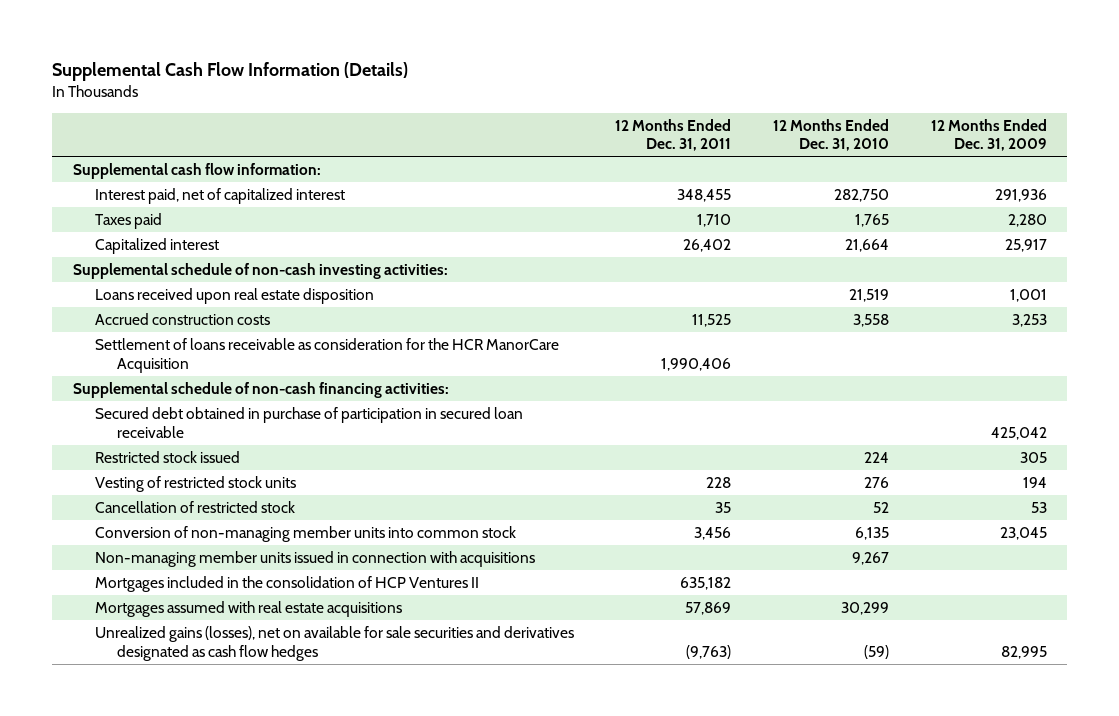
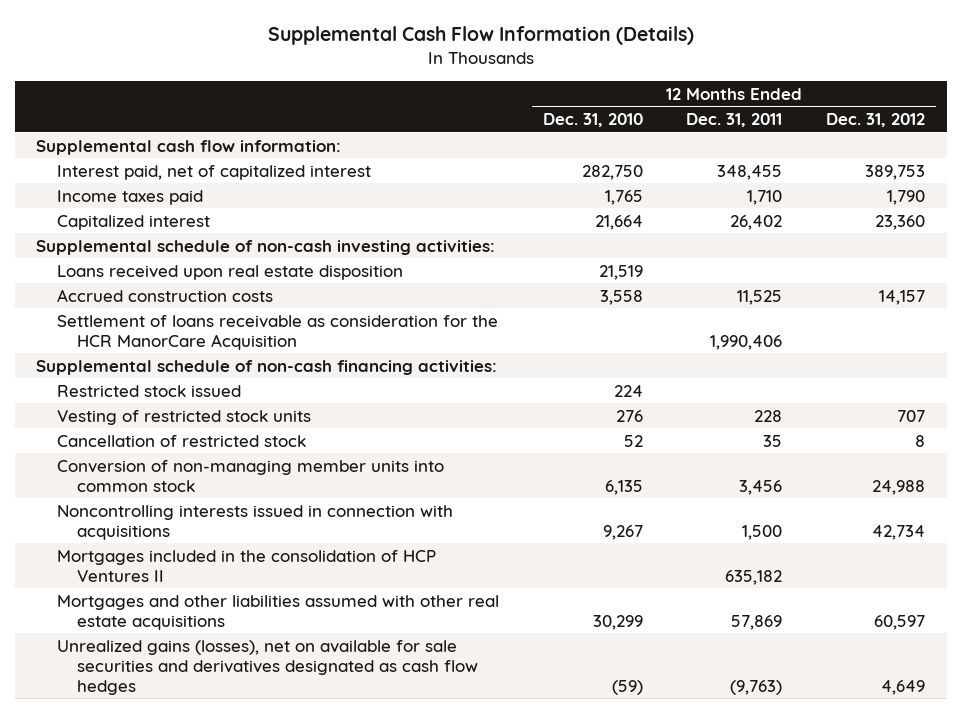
- | 12 Months Ended Dec. 31, 2011 | 12 Months Ended Dec. 31, 2010 | 12 Months Ended Dec. 31, 2009
+ | 12 Months Ended Dec. 31, 2010 | 12 Months Ended Dec. 31, 2011 | 12 Months Ended Dec. 31, 2012
- Taxes paid | 1,710 | 1,765 | 2,280
+ Income taxes paid | 1,765 | 1,710 | 1,790
- Secured debt obtained in purchase of participation in secured loan receivable | | | 425,042
- Non-managing member units issued in connection with acquisitions | | 9,267 |
+ Noncontrolling interests issued in connection with acquisitions | 9,267 | 1,500 | 42,734
- Mortgages assumed with real estate acquisitions | 57,869 | 30,299 |
+ Mortgages and other liabilities assumed with other real estate acquisitions | 30,299 | 57,869 | 60,597

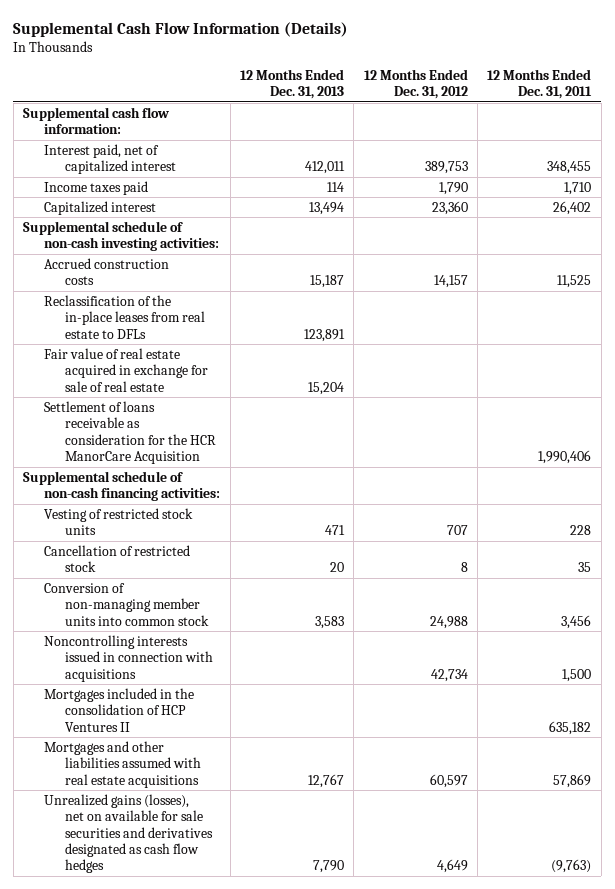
- | 12 Months Ended Dec. 31, 2010 | 12 Months Ended Dec. 31, 2011 | 12 Months Ended Dec. 31, 2012
+ | 12 Months Ended Dec. 31, 2013 | 12 Months Ended Dec. 31, 2012 | 12 Months Ended Dec. 31, 2011
- Loans received upon real estate disposition | 21,519 | |
+ Reclassification of the in-place leases from real estate to DFLs | 123,891 | |
+ Fair value of real estate acquired in exchange for sale of real estate | 15,204 | |
- Restricted stock issued | 224 | |
- Mortgages and other liabilities assumed with other real estate acquisitions | 30,299 | 57,869 | 60,597
+ Mortgages and other liabilities assumed with real estate acquisitions | 12,767 | 60,597 | 57,869

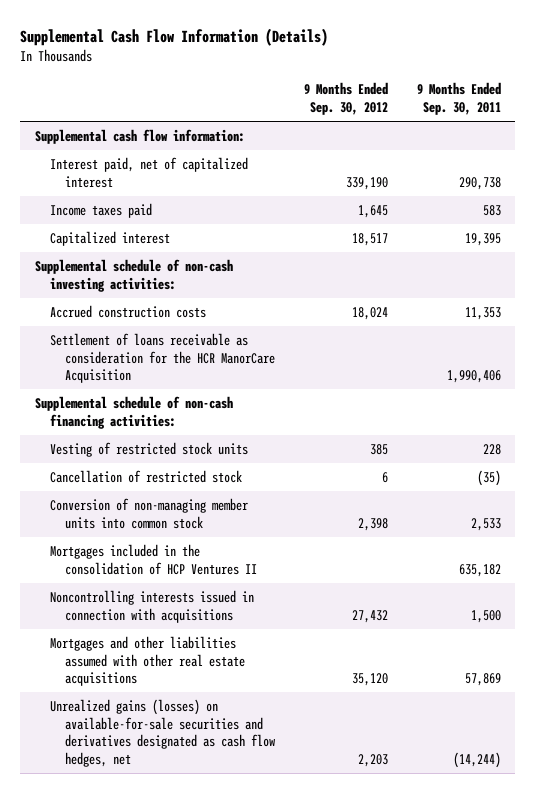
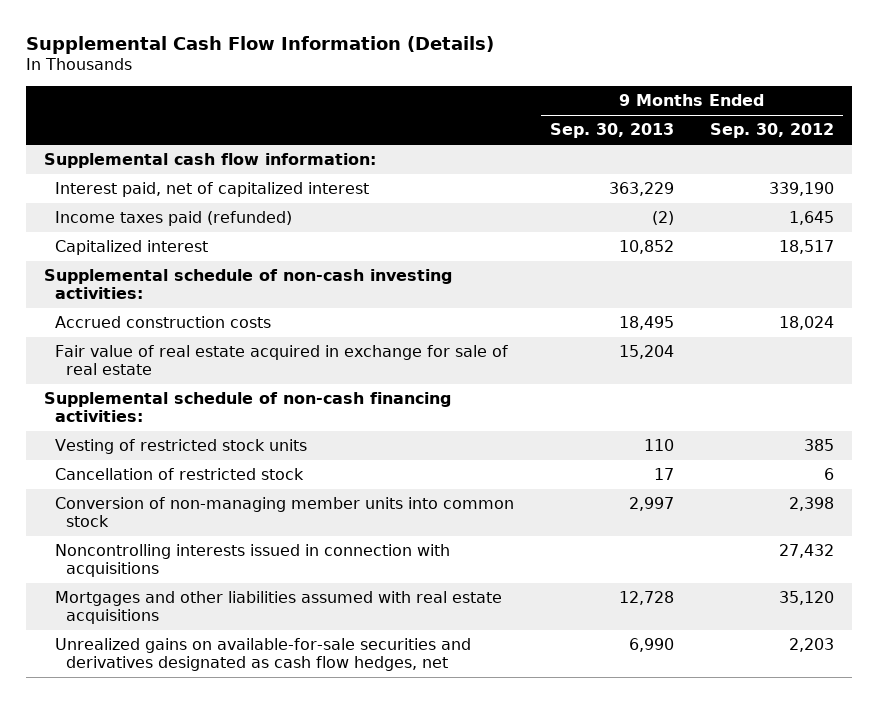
- | 9 Months Ended Sep. 30, 2012 | 9 Months Ended Sep. 30, 2011
+ | 9 Months Ended Sep. 30, 2013 | 9 Months Ended Sep. 30, 2012
- Income taxes paid | 1,645 | 583
+ Income taxes paid (refunded) | (2) | 1,645
- Settlement of loans receivable as consideration for the HCR ManorCare Acquisition | | 1,990,406
+ Fair value of real estate acquired in exchange for sale of real estate | 15,204 |
- Mortgages included in the consolidation of HCP Ventures II | | 635,182
- Mortgages and other liabilities assumed with other real estate acquisitions | 35,120 | 57,869
- Unrealized gains (losses) on available-for-sale securities and derivatives designated as cash flow hedges, net | 2,203 | (14,244)
+ Mortgages and other liabilities assumed with real estate acquisitions | 12,728 | 35,120
+ Unrealized gains on available-for-sale securities and derivatives designated as cash flow hedges, net | 6,990 | 2,203

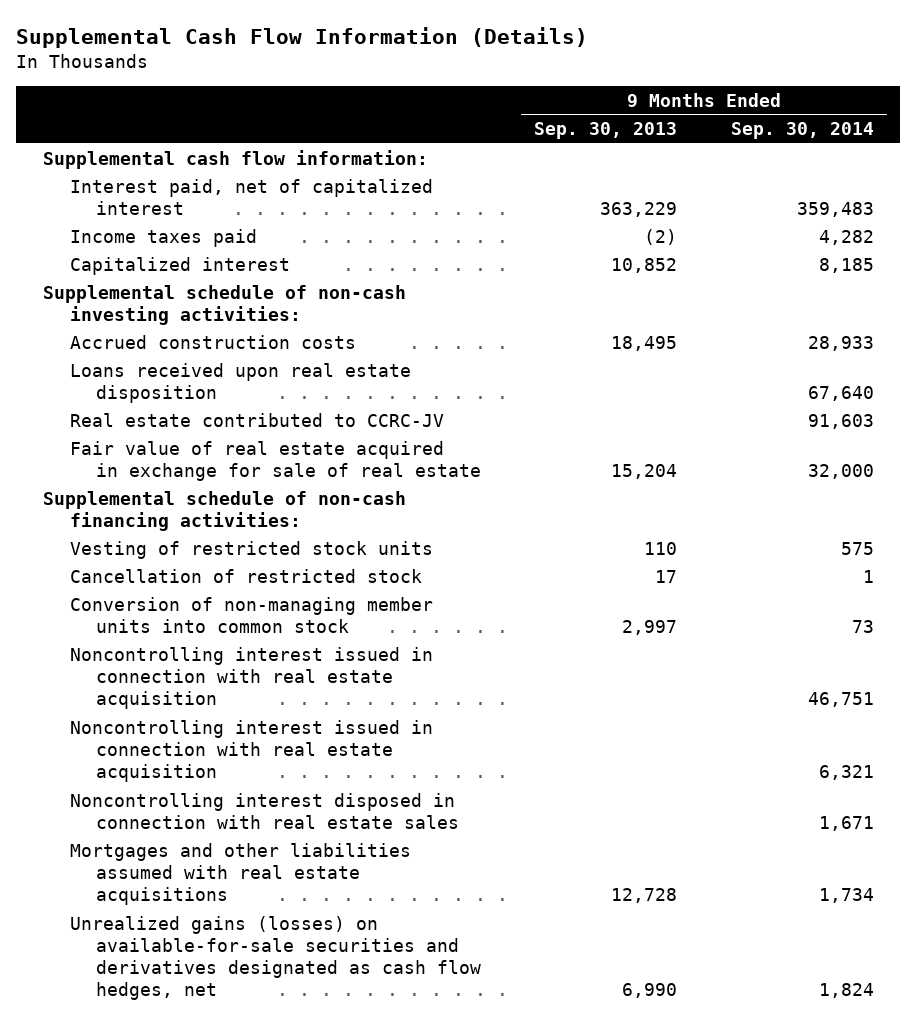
- | 9 Months Ended Sep. 30, 2013 | 9 Months Ended Sep. 30, 2012
+ | 9 Months Ended Sep. 30, 2013 | 9 Months Ended Sep. 30, 2014
- Income taxes paid (refunded) | (2) | 1,645
+ Income taxes paid | (2) | 4,282
+ Loans received upon real estate disposition | | 67,640
+ Real estate contributed to CCRC-JV | | 91,603
- Noncontrolling interests issued in connection with acquisitions | | 27,432
+ Noncontrolling interest issued in connection with real estate acquisition | | 46,751
+ Noncontrolling interest issued in connection with real estate acquisition | | 6,321
+ Noncontrolling interest disposed in connection with real estate sales | | 1,671
- Unrealized gains on available-for-sale securities and derivatives designated as cash flow hedges, net | 6,990 | 2,203
+ Unrealized gains (losses) on available-for-sale securities and derivatives designated as cash flow hedges, net | 6,990 | 1,824

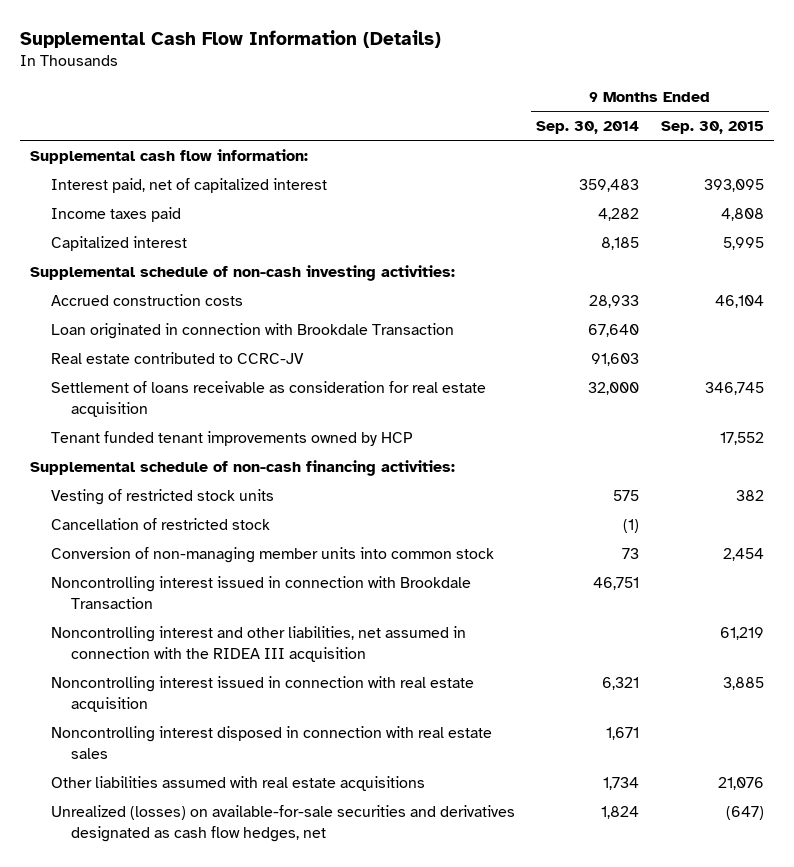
- | 9 Months Ended Sep. 30, 2013 | 9 Months Ended Sep. 30, 2014
+ | 9 Months Ended Sep. 30, 2014 | 9 Months Ended Sep. 30, 2015
- Loans received upon real estate disposition | | 67,640
+ Loan originated in connection with Brookdale Transaction | 67,640 |
- Fair value of real estate acquired in exchange for sale of real estate | 15,204 | 32,000
+ Settlement of loans receivable as consideration for real estate acquisition | 32,000 | 346,745
+ Tenant funded tenant improvements owned by HCP | | 17,552
- Cancellation of restricted stock | 17 | 1
+ Cancellation of restricted stock | (1) |
- Noncontrolling interest issued in connection with real estate acquisition | | 46,751
+ Noncontrolling interest issued in connection with Brookdale Transaction | 46,751 |
+ Noncontrolling interest and other liabilities, net assumed in connection with the RIDEA III acquisition | | 61,219
- Mortgages and other liabilities assumed with real estate acquisitions | 12,728 | 1,734
- Unrealized gains (losses) on available-for-sale securities and derivatives designated as cash flow hedges, net | 6,990 | 1,824
+ Other liabilities assumed with real estate acquisitions | 1,734 | 21,076
+ Unrealized (losses) on available-for-sale securities and derivatives designated as cash flow hedges, net | 1,824 | (647)

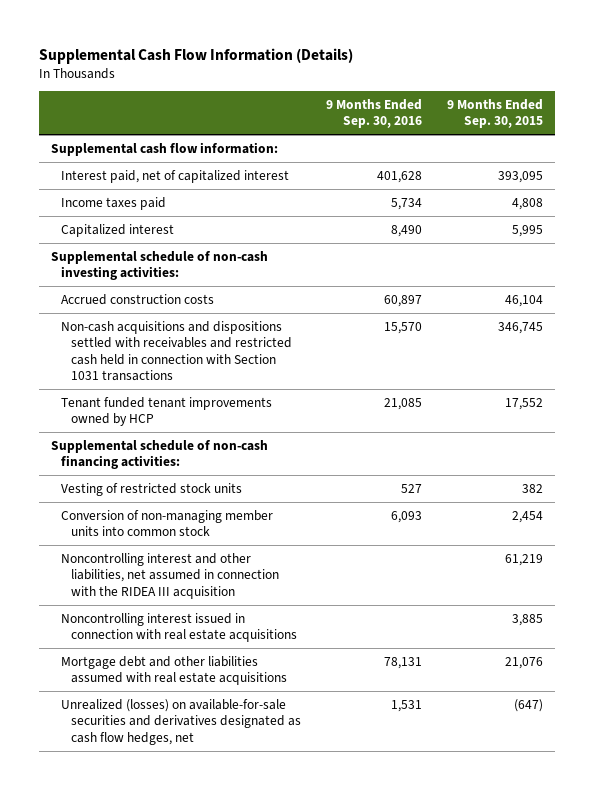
- | 9 Months Ended Sep. 30, 2014 | 9 Months Ended Sep. 30, 2015
+ | 9 Months Ended Sep. 30, 2016 | 9 Months Ended Sep. 30, 2015
- Loan originated in connection with Brookdale Transaction | 67,640 |
- Real estate contributed to CCRC-JV | 91,603 |
- Settlement of loans receivable as consideration for real estate acquisition | 32,000 | 346,745
+ Non-cash acquisitions and dispositions settled with receivables and restricted cash held in connection with Section 1031 transactions | 15,570 | 346,745
- Cancellation of restricted stock | (1) |
- Noncontrolling interest issued in connection with Brookdale Transaction | 46,751 |
- Noncontrolling interest issued in connection with real estate acquisition | 6,321 | 3,885
- Noncontrolling interest disposed in connection with real estate sales | 1,671 |
- Other liabilities assumed with real estate acquisitions | 1,734 | 21,076
+ Noncontrolling interest issued in connection with real estate acquisitions | | 3,885
+ Mortgage debt and other liabilities assumed with real estate acquisitions | 78,131 | 21,076

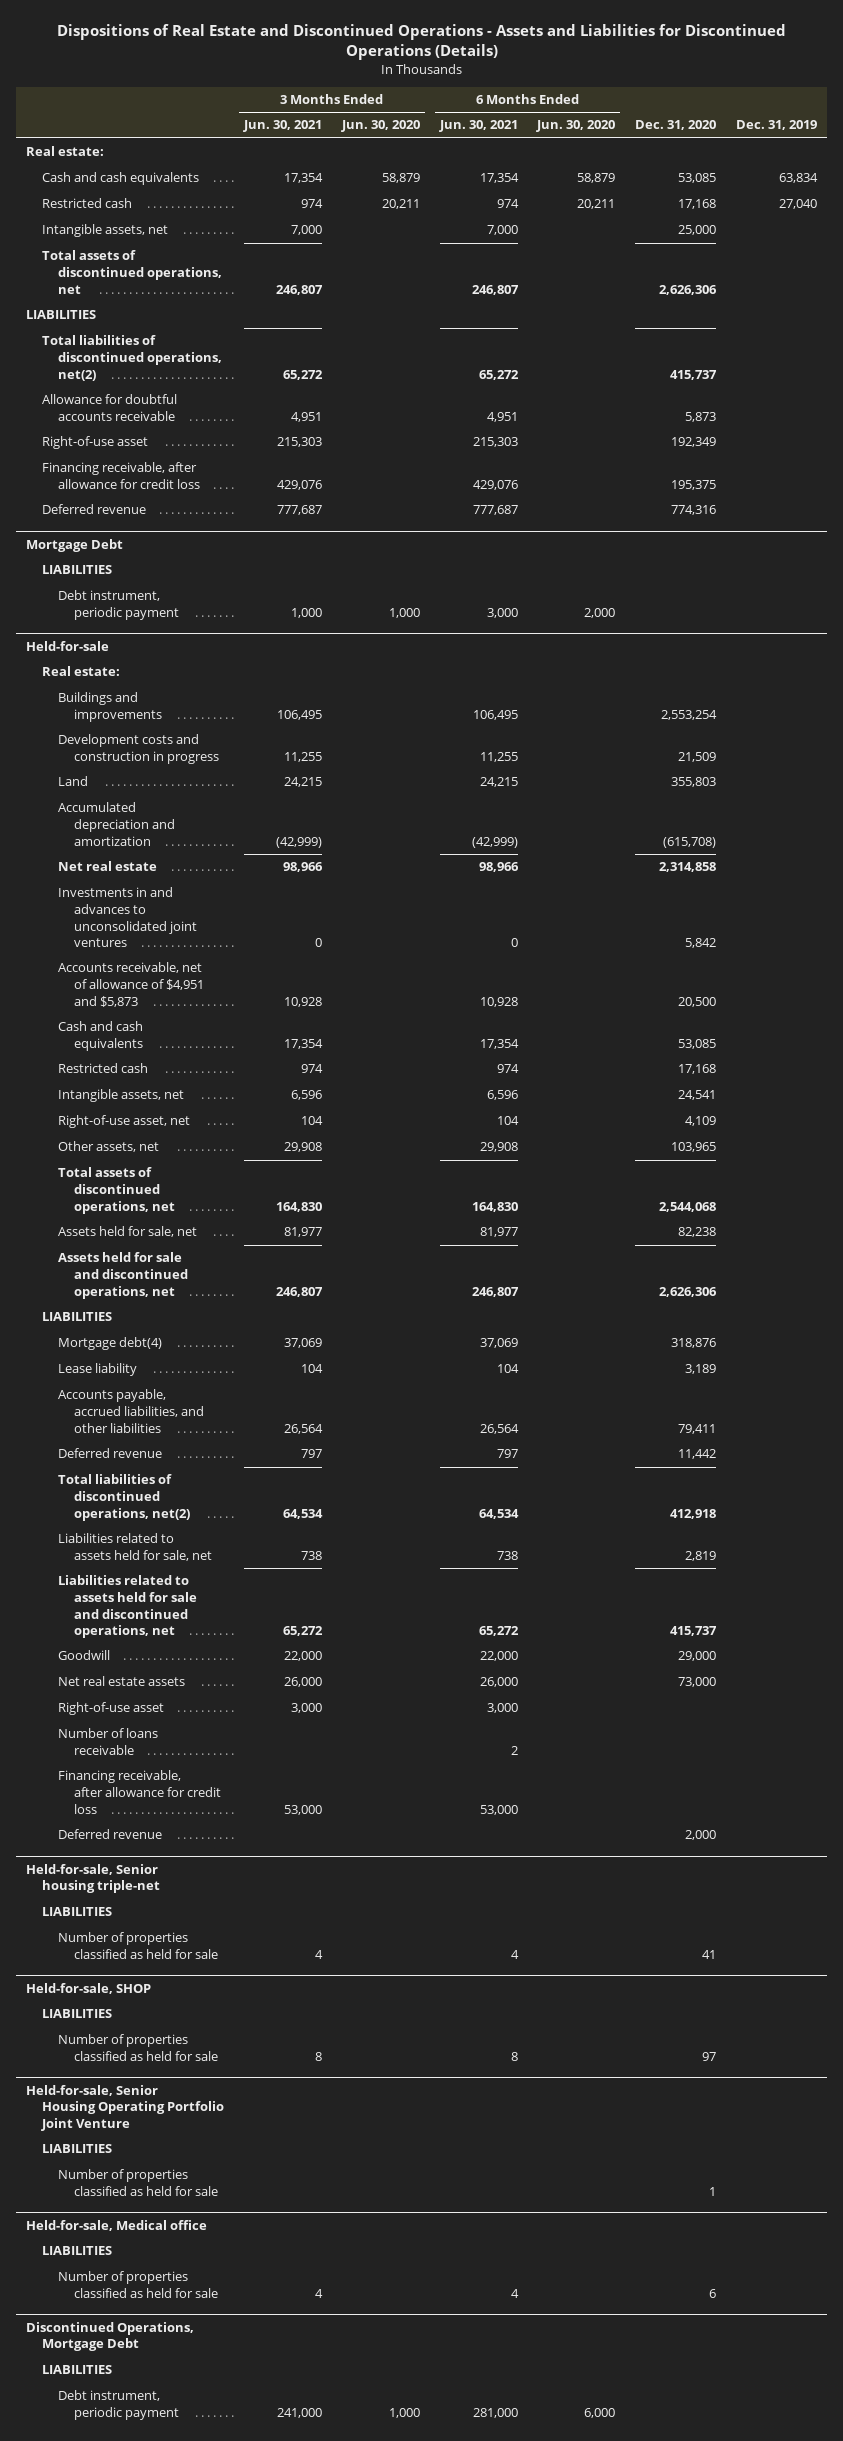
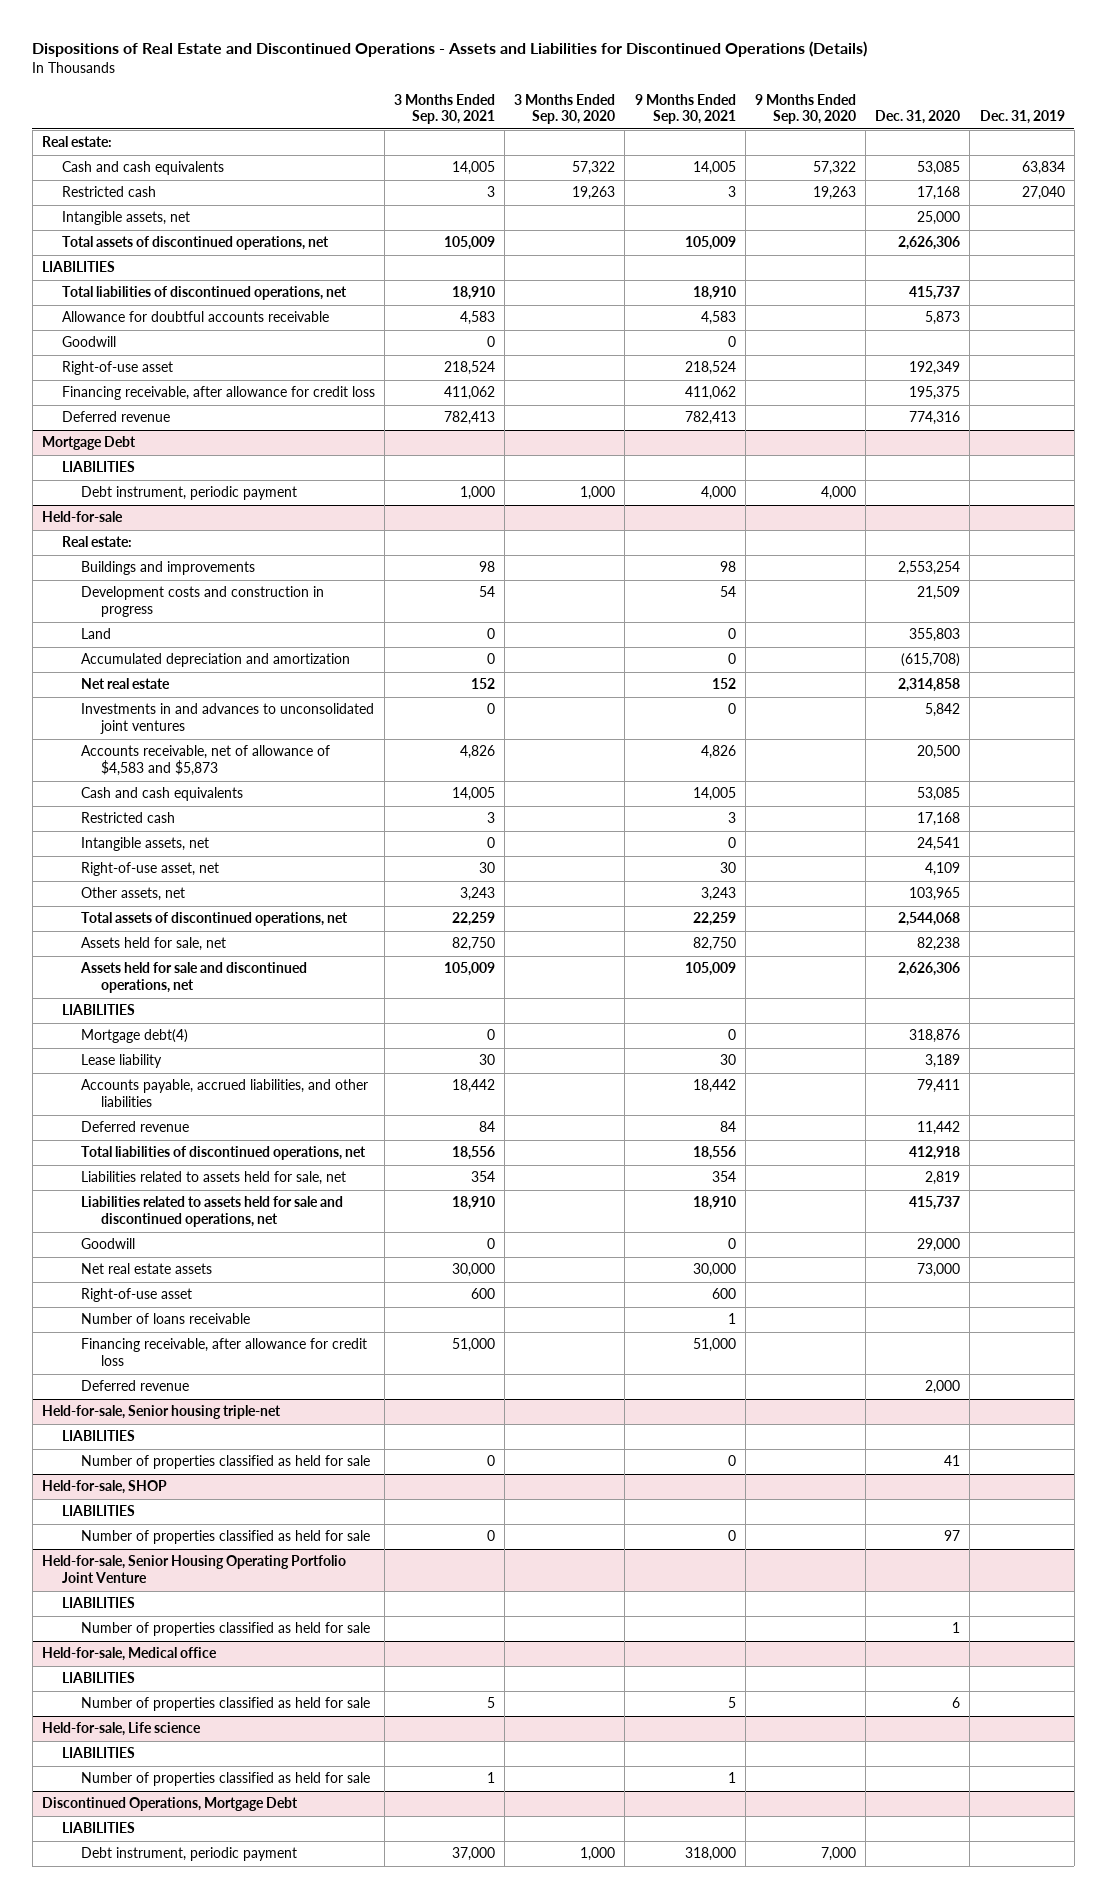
- | 3 Months Ended Jun. 30, 2021 | 3 Months Ended Jun. 30, 2020 | 6 Months Ended Jun. 30, 2021 | 6 Months Ended Jun. 30, 2020 | Dec. 31, 2020 | Dec. 31, 2019
+ | 3 Months Ended Sep. 30, 2021 | 3 Months Ended Sep. 30, 2020 | 9 Months Ended Sep. 30, 2021 | 9 Months Ended Sep. 30, 2020 | Dec. 31, 2020 | Dec. 31, 2019
- Total liabilities of discontinued operations, net(2) | 65,272 | | 65,272 | | 415,737 |
+ Total liabilities of discontinued operations, net | 18,910 | | 18,910 | | 415,737 |
+ Goodwill | 0 | | 0 | | |
@ Held-for-sale
- Accounts receivable, net of allowance of $4,951 and $5,873 | 10,928 | | 10,928 | | 20,500 |
+ Accounts receivable, net of allowance of $4,583 and $5,873 | 4,826 | | 4,826 | | 20,500 |
- Total liabilities of discontinued operations, net(2) | 64,534 | | 64,534 | | 412,918 |
+ Total liabilities of discontinued operations, net | 18,556 | | 18,556 | | 412,918 |
+ Held-for-sale, Life science
+ LIABILITIES
+ Number of properties classified as held for sale | 1 | | 1 | | |

